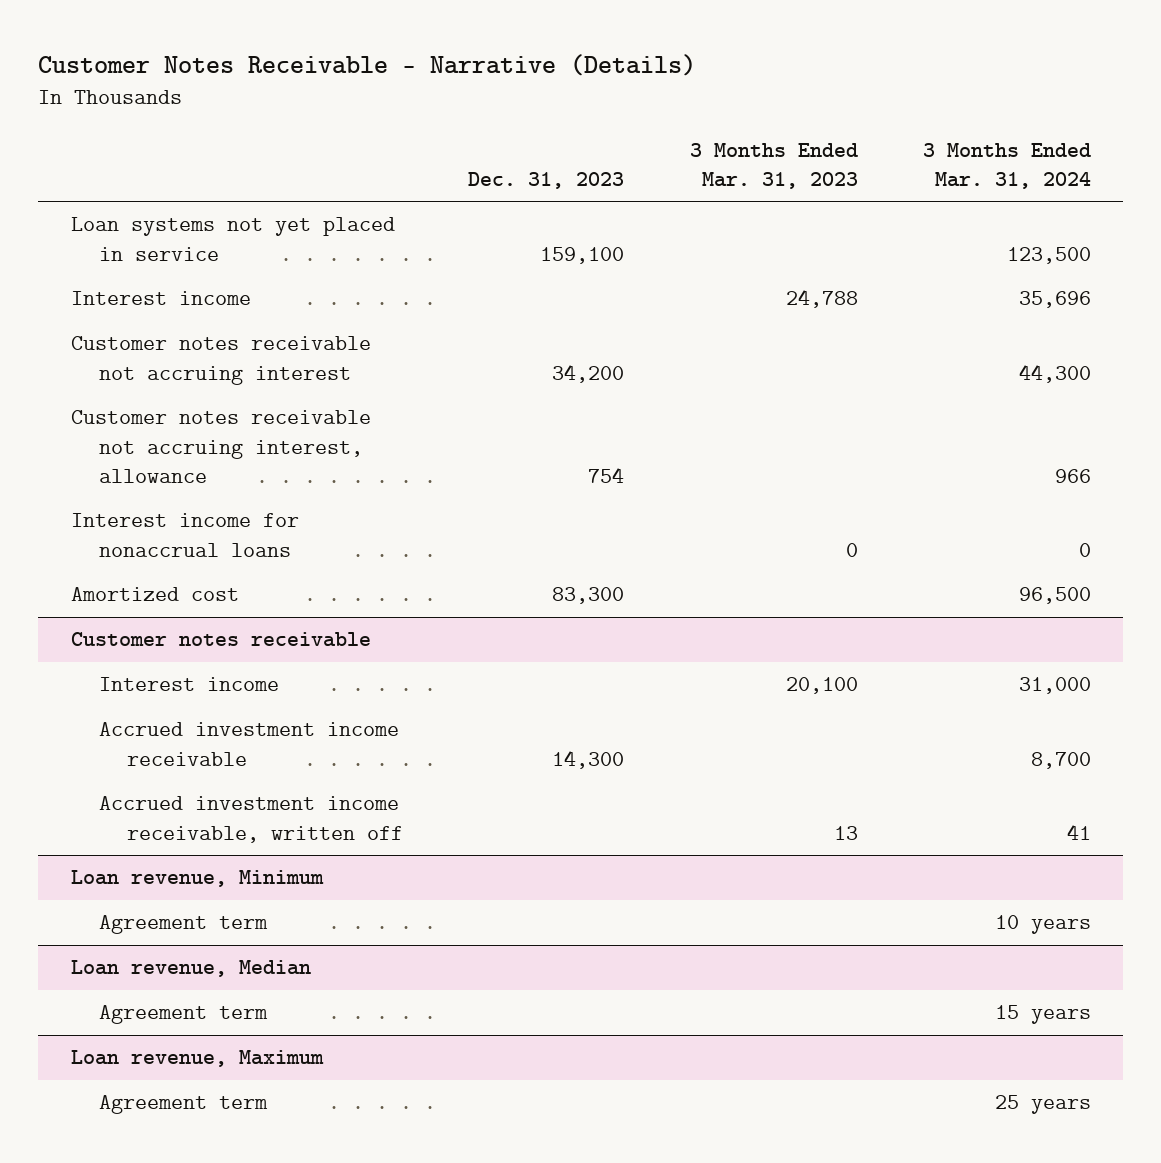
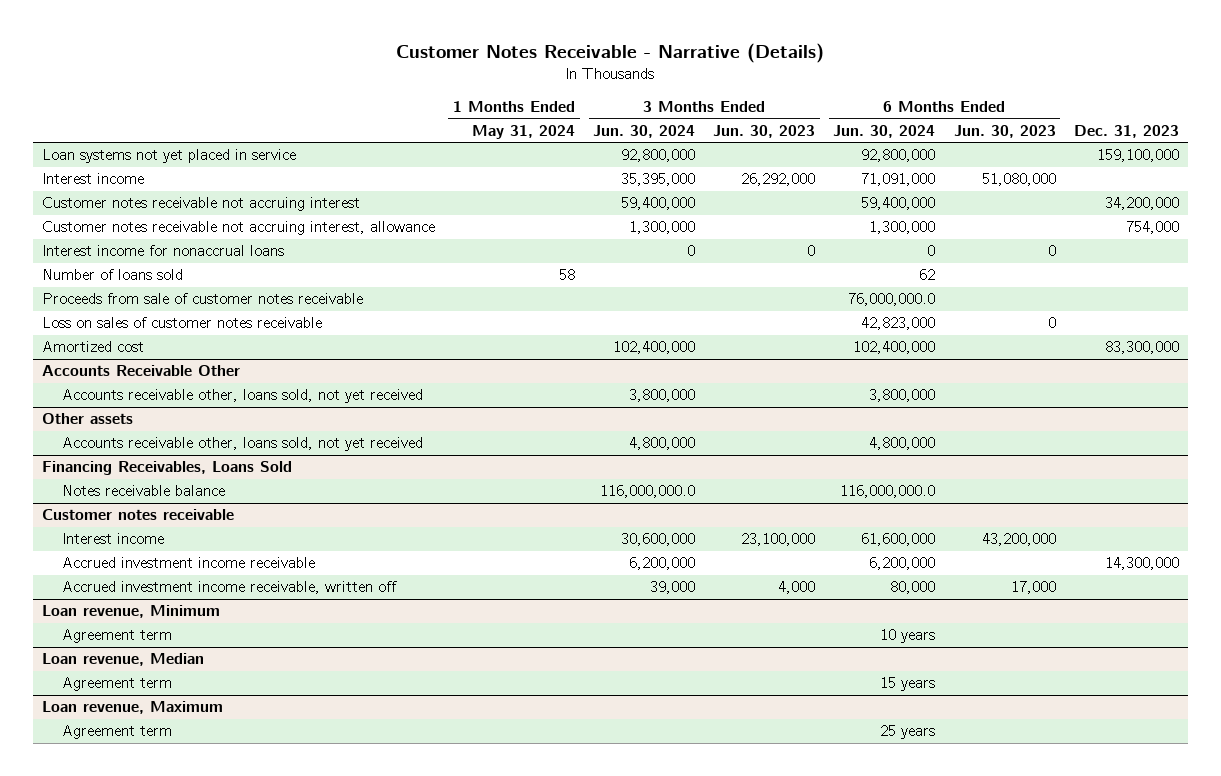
- | Dec. 31, 2023 | 3 Months Ended Mar. 31, 2023 | 3 Months Ended Mar. 31, 2024
+ | 1 Months Ended May 31, 2024 | 3 Months Ended Jun. 30, 2024 | 3 Months Ended Jun. 30, 2023 | 6 Months Ended Jun. 30, 2024 | 6 Months Ended Jun. 30, 2023 | Dec. 31, 2023
- Loan systems not yet placed in service | 159,100 | | 123,500
+ Loan systems not yet placed in service | | 92,800,000 | | 92,800,000 | | 159,100,000
- Customer notes receivable not accruing interest | 34,200 | | 44,300
- Customer notes receivable not accruing interest, allowance | 754 | | 966
+ Customer notes receivable not accruing interest | | 59,400,000 | | 59,400,000 | | 34,200,000
+ Customer notes receivable not accruing interest, allowance | | 1,300,000 | | 1,300,000 | | 754,000
- Amortized cost | 83,300 | | 96,500
+ Number of loans sold | 58 | | | 62 | |
+ Proceeds from sale of customer notes receivable | | | | 76,000,000.0 | |
+ Loss on sales of customer notes receivable | | | | 42,823,000 | 0 |
+ Amortized cost | | 102,400,000 | | 102,400,000 | | 83,300,000
+ Accounts Receivable Other
+ Accounts receivable other, loans sold, not yet received | | 3,800,000 | | 3,800,000 | |
+ Other assets
+ Accounts receivable other, loans sold, not yet received | | 4,800,000 | | 4,800,000 | |
+ Financing Receivables, Loans Sold
+ Notes receivable balance | | 116,000,000.0 | | 116,000,000.0 | |
@ Customer notes receivable
- Accrued investment income receivable | 14,300 | | 8,700
+ Accrued investment income receivable | | 6,200,000 | | 6,200,000 | | 14,300,000

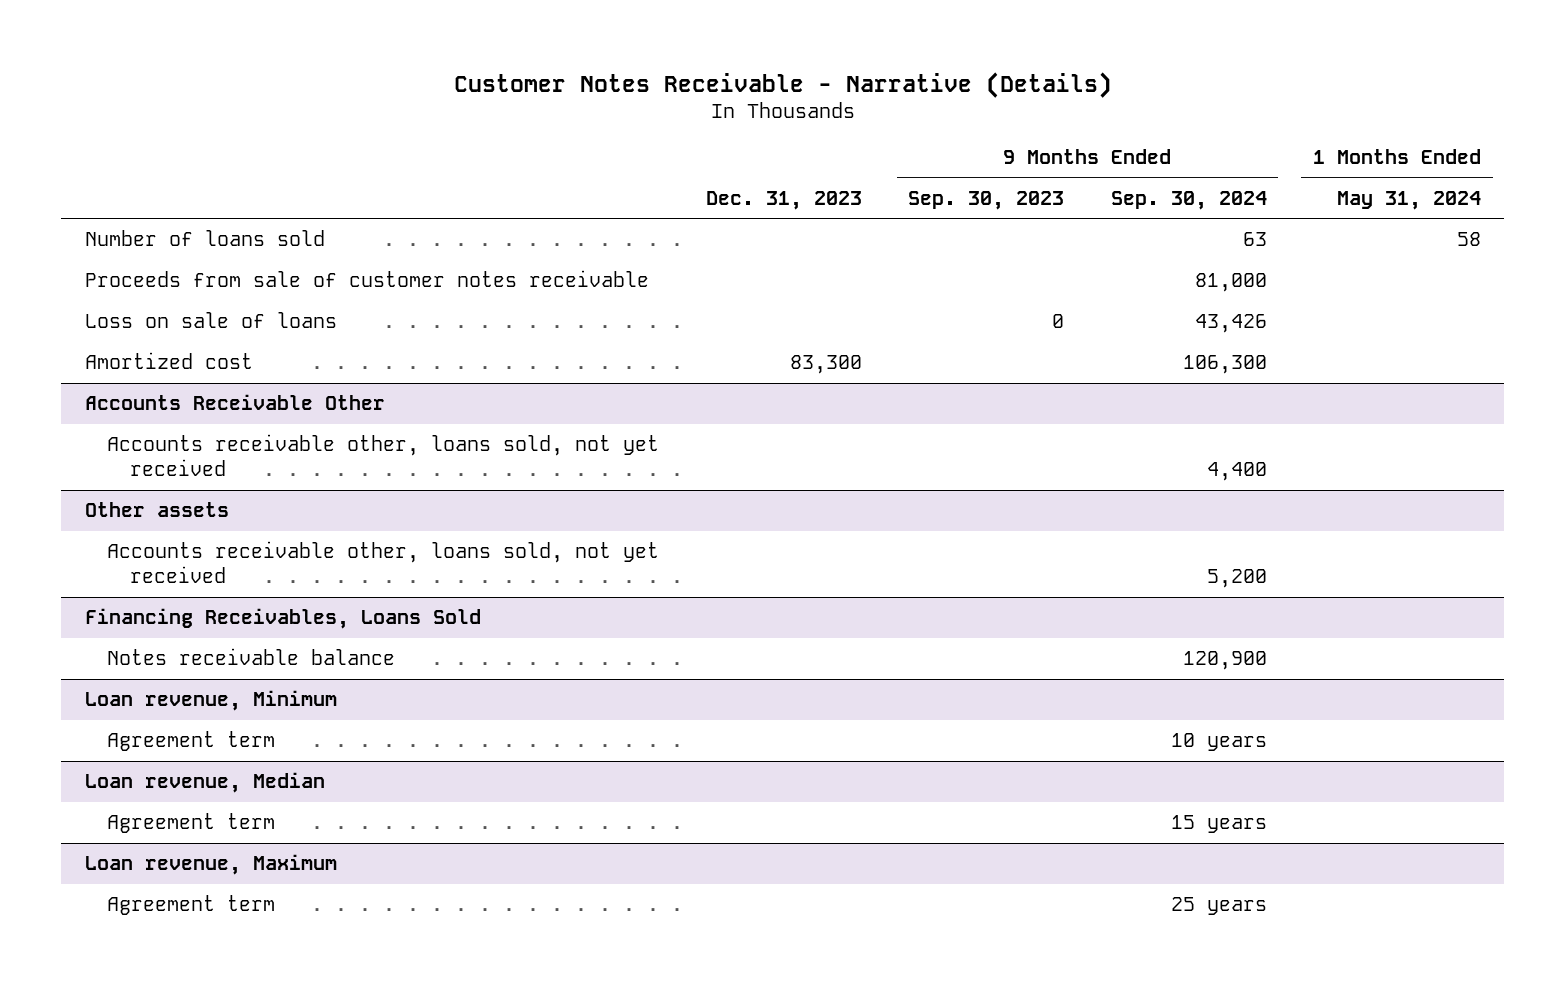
- | 1 Months Ended May 31, 2024 | 3 Months Ended Jun. 30, 2024 | 3 Months Ended Jun. 30, 2023 | 6 Months Ended Jun. 30, 2024 | 6 Months Ended Jun. 30, 2023 | Dec. 31, 2023
+ | Dec. 31, 2023 | 9 Months Ended Sep. 30, 2023 | 9 Months Ended Sep. 30, 2024 | 1 Months Ended May 31, 2024
- Loan systems not yet placed in service | | 92,800,000 | | 92,800,000 | | 159,100,000
- Interest income | | 35,395,000 | 26,292,000 | 71,091,000 | 51,080,000 |
- Customer notes receivable not accruing interest | | 59,400,000 | | 59,400,000 | | 34,200,000
- Customer notes receivable not accruing interest, allowance | | 1,300,000 | | 1,300,000 | | 754,000
- Interest income for nonaccrual loans | | 0 | 0 | 0 | 0 |
- Loss on sales of customer notes receivable | | | | 42,823,000 | 0 |
- Amortized cost | | 102,400,000 | | 102,400,000 | | 83,300,000
+ Loss on sale of loans | | 0 | 43,426 |
+ Amortized cost | 83,300 | | 106,300 |
- Customer notes receivable
- Interest income | | 30,600,000 | 23,100,000 | 61,600,000 | 43,200,000 |
- Accrued investment income receivable | | 6,200,000 | | 6,200,000 | | 14,300,000
- Accrued investment income receivable, written off | | 39,000 | 4,000 | 80,000 | 17,000 |

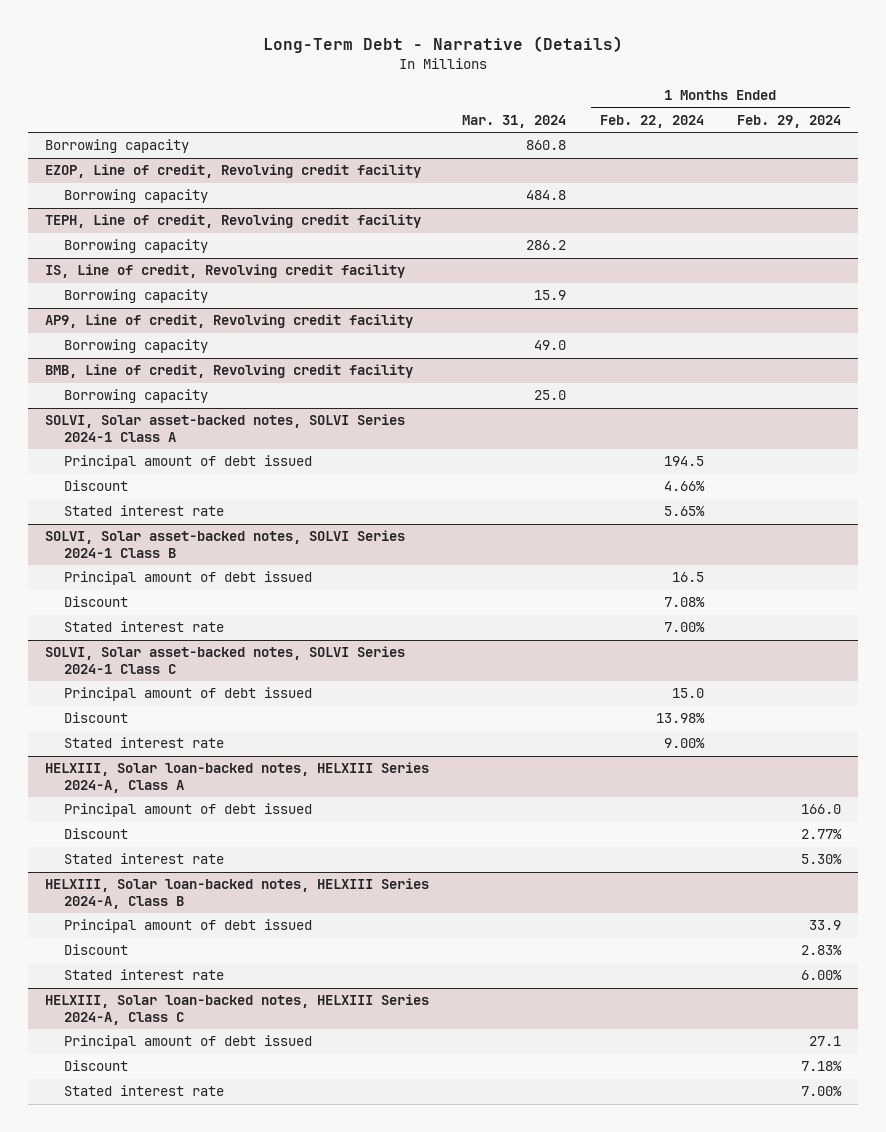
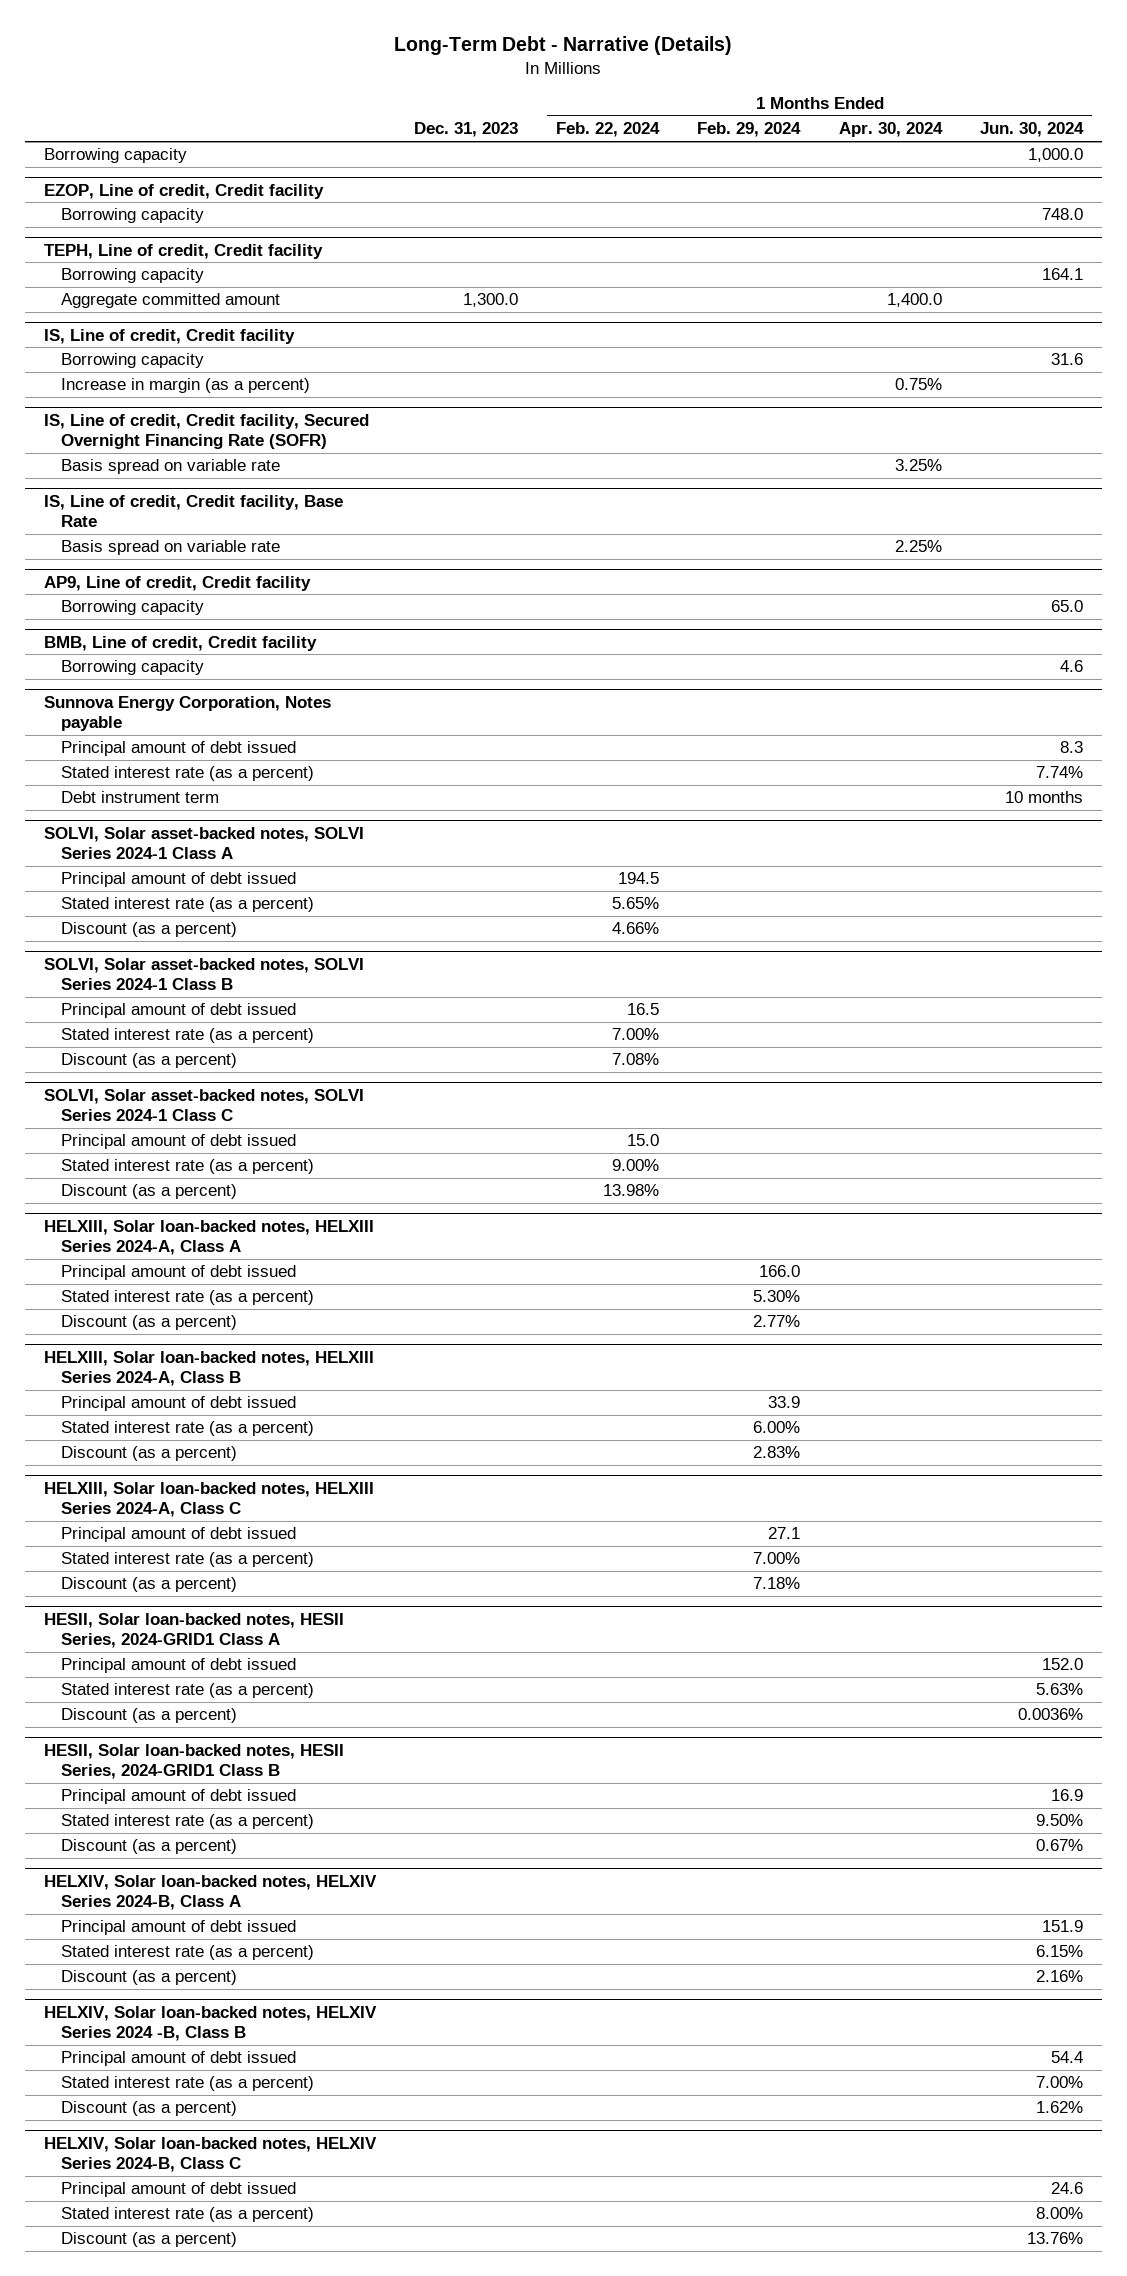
- | Mar. 31, 2024 | 1 Months Ended Feb. 22, 2024 | 1 Months Ended Feb. 29, 2024
+ | Dec. 31, 2023 | 1 Months Ended Feb. 22, 2024 | 1 Months Ended Feb. 29, 2024 | 1 Months Ended Apr. 30, 2024 | 1 Months Ended Jun. 30, 2024
- EZOP, Line of credit, Revolving credit facility
+ EZOP, Line of credit, Credit facility
- TEPH, Line of credit, Revolving credit facility
+ TEPH, Line of credit, Credit facility
- IS, Line of credit, Revolving credit facility
+ Aggregate committed amount | 1,300.0 | | | 1,400.0 |
+ IS, Line of credit, Credit facility
- AP9, Line of credit, Revolving credit facility
+ Increase in margin (as a percent) | | | | 0.75% |
+ IS, Line of credit, Credit facility, Secured Overnight Financing Rate (SOFR)
+ Basis spread on variable rate | | | | 3.25% |
+ IS, Line of credit, Credit facility, Base Rate
+ Basis spread on variable rate | | | | 2.25% |
+ AP9, Line of credit, Credit facility
- BMB, Line of credit, Revolving credit facility
+ BMB, Line of credit, Credit facility
+ Sunnova Energy Corporation, Notes payable
+ Principal amount of debt issued | | | | | 8.3
+ Stated interest rate (as a percent) | | | | | 7.74%
+ Debt instrument term | | | | | 10 months
@ SOLVI, Solar asset-backed notes, SOLVI Series 2024-1 Class A
- Discount | | 4.66% |
- Stated interest rate | | 5.65% |
+ Stated interest rate (as a percent) | | 5.65% | | |
+ Discount (as a percent) | | 4.66% | | |
@ SOLVI, Solar asset-backed notes, SOLVI Series 2024-1 Class B
- Discount | | 7.08% |
- Stated interest rate | | 7.00% |
+ Stated interest rate (as a percent) | | 7.00% | | |
+ Discount (as a percent) | | 7.08% | | |
@ SOLVI, Solar asset-backed notes, SOLVI Series 2024-1 Class C
- Discount | | 13.98% |
- Stated interest rate | | 9.00% |
+ Stated interest rate (as a percent) | | 9.00% | | |
+ Discount (as a percent) | | 13.98% | | |
@ HELXIII, Solar loan-backed notes, HELXIII Series 2024-A, Class A
- Discount | | | 2.77%
- Stated interest rate | | | 5.30%
+ Stated interest rate (as a percent) | | | 5.30% | |
+ Discount (as a percent) | | | 2.77% | |
@ HELXIII, Solar loan-backed notes, HELXIII Series 2024-A, Class B
- Discount | | | 2.83%
- Stated interest rate | | | 6.00%
+ Stated interest rate (as a percent) | | | 6.00% | |
+ Discount (as a percent) | | | 2.83% | |
@ HELXIII, Solar loan-backed notes, HELXIII Series 2024-A, Class C
- Discount | | | 7.18%
- Stated interest rate | | | 7.00%
+ Stated interest rate (as a percent) | | | 7.00% | |
+ Discount (as a percent) | | | 7.18% | |
+ HESII, Solar loan-backed notes, HESII Series, 2024-GRID1 Class A
+ Principal amount of debt issued | | | | | 152.0
+ Stated interest rate (as a percent) | | | | | 5.63%
+ Discount (as a percent) | | | | | 0.0036%
+ HESII, Solar loan-backed notes, HESII Series, 2024-GRID1 Class B
+ Principal amount of debt issued | | | | | 16.9
+ Stated interest rate (as a percent) | | | | | 9.50%
+ Discount (as a percent) | | | | | 0.67%
+ HELXIV, Solar loan-backed notes, HELXIV Series 2024-B, Class A
+ Principal amount of debt issued | | | | | 151.9
+ Stated interest rate (as a percent) | | | | | 6.15%
+ Discount (as a percent) | | | | | 2.16%
+ HELXIV, Solar loan-backed notes, HELXIV Series 2024 -B, Class B
+ Principal amount of debt issued | | | | | 54.4
+ Stated interest rate (as a percent) | | | | | 7.00%
+ Discount (as a percent) | | | | | 1.62%
+ HELXIV, Solar loan-backed notes, HELXIV Series 2024-B, Class C
+ Principal amount of debt issued | | | | | 24.6
+ Stated interest rate (as a percent) | | | | | 8.00%
+ Discount (as a percent) | | | | | 13.76%

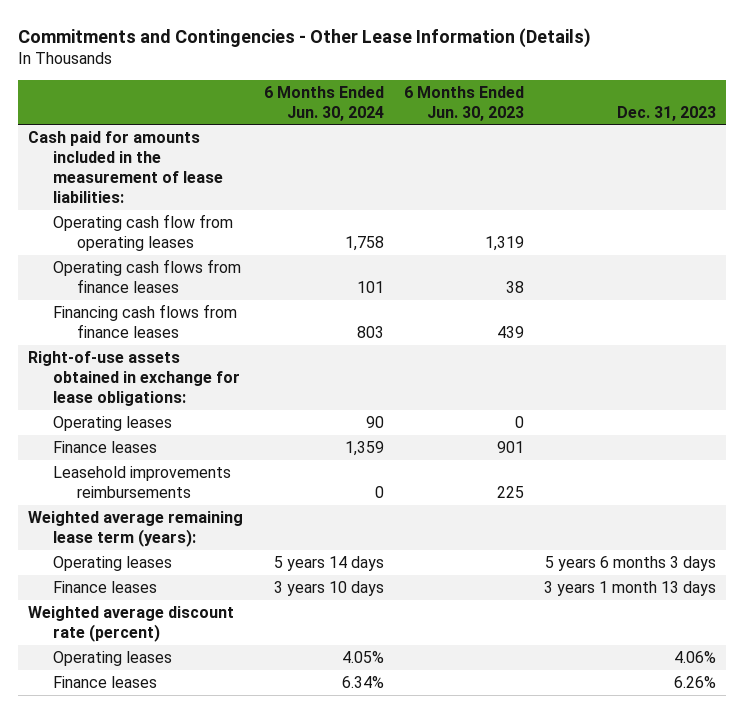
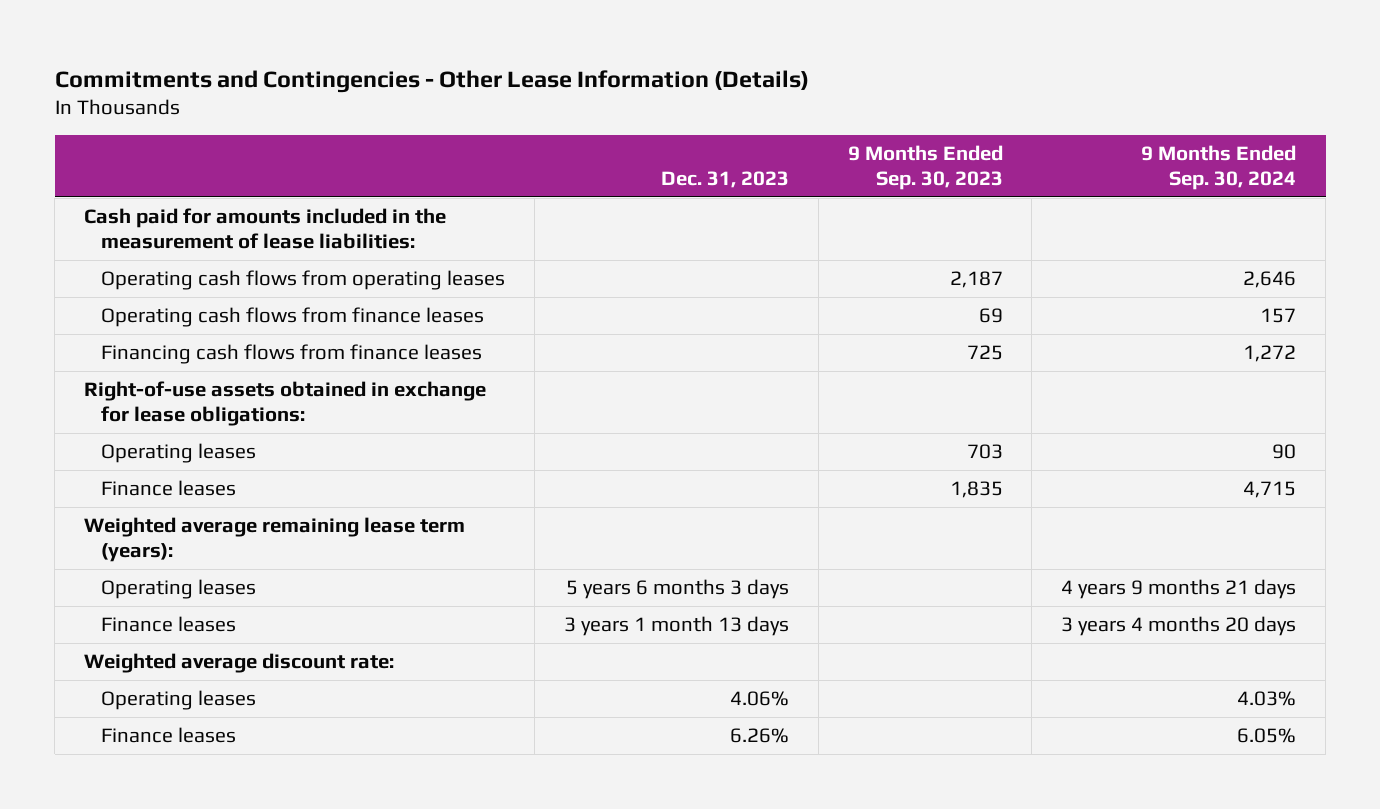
- | 6 Months Ended Jun. 30, 2024 | 6 Months Ended Jun. 30, 2023 | Dec. 31, 2023
+ | Dec. 31, 2023 | 9 Months Ended Sep. 30, 2023 | 9 Months Ended Sep. 30, 2024
- Operating cash flow from operating leases | 1,758 | 1,319 |
+ Operating cash flows from operating leases | | 2,187 | 2,646
- Leasehold improvements reimbursements | 0 | 225 |
- Weighted average discount rate (percent)
+ Weighted average discount rate:

